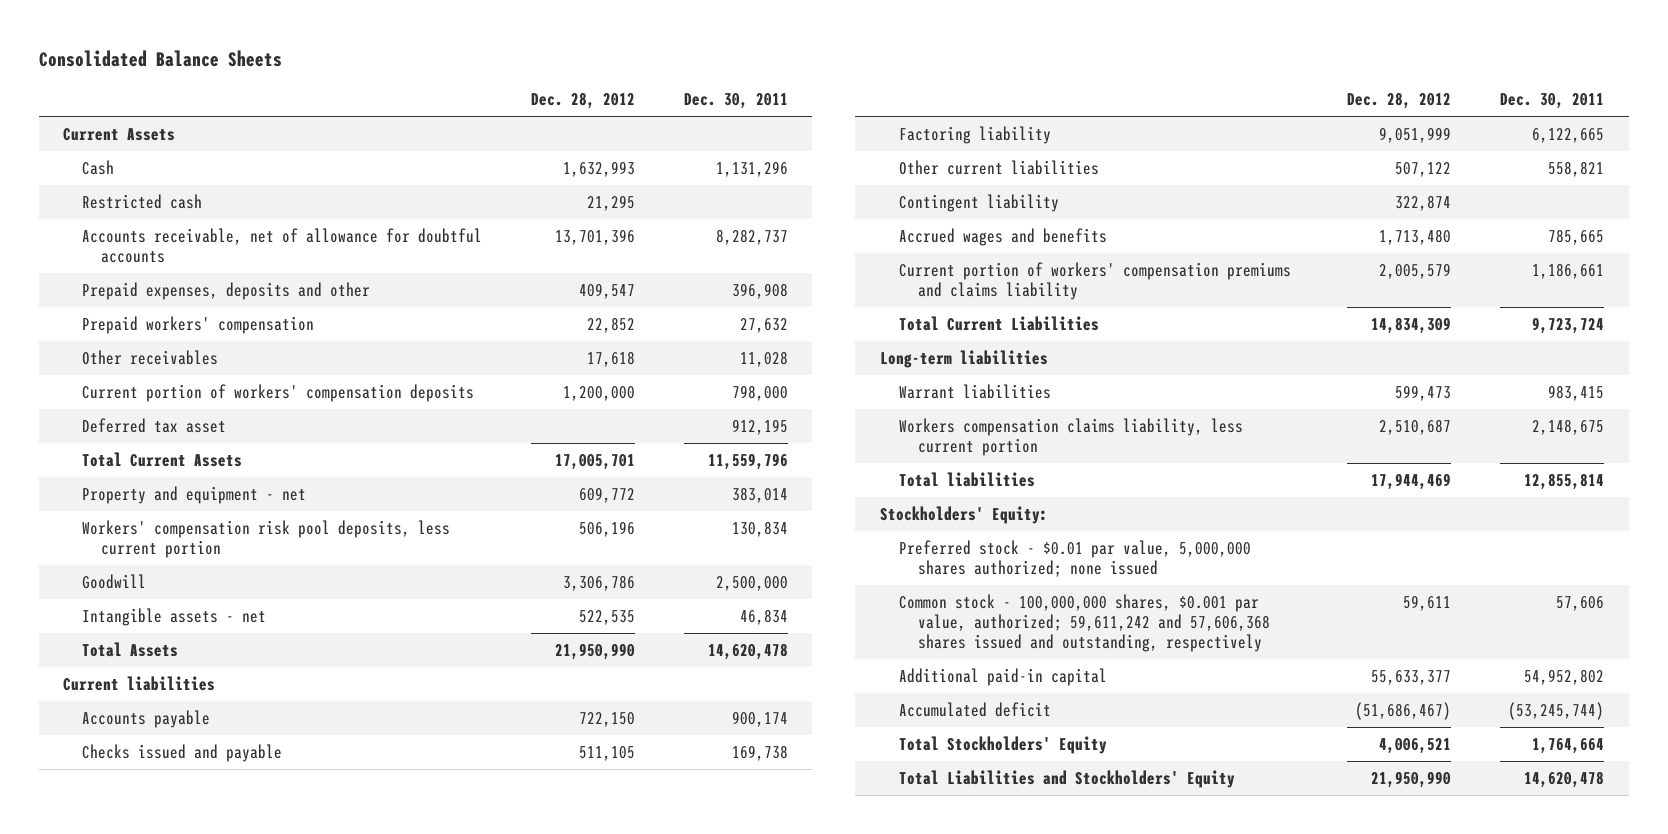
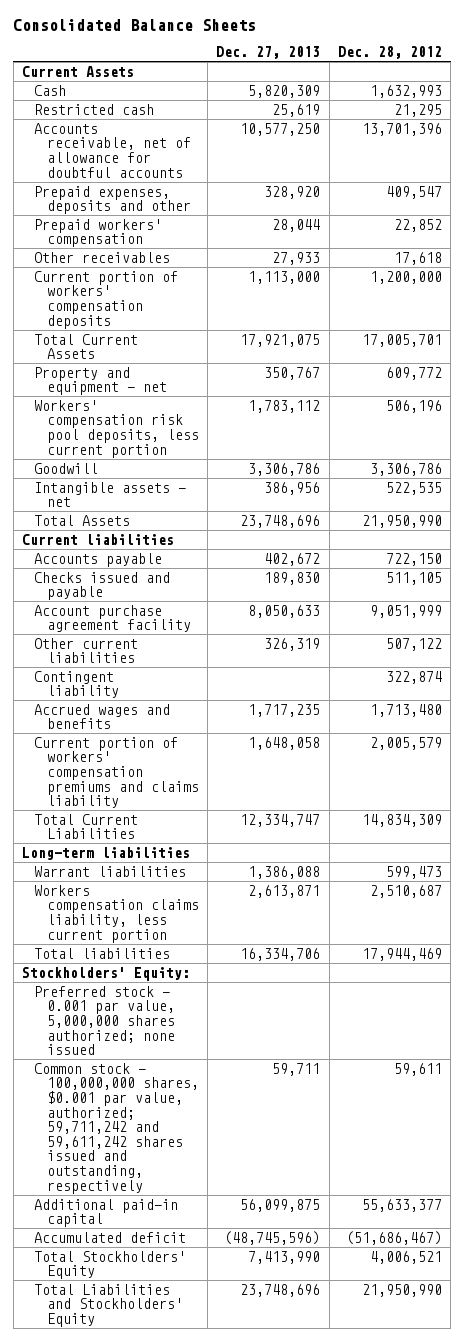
- | Dec. 28, 2012 | Dec. 30, 2011
+ | Dec. 27, 2013 | Dec. 28, 2012
- Deferred tax asset | | 912,195
- Factoring liability | 9,051,999 | 6,122,665
+ Account purchase agreement facility | 8,050,633 | 9,051,999
- Preferred stock - $0.01 par value, 5,000,000 shares authorized; none issued
- Common stock - 100,000,000 shares, $0.001 par value, authorized; 59,611,242 and 57,606,368 shares issued and outstanding, respectively | 59,611 | 57,606
+ Preferred stock - 0.001 par value, 5,000,000 shares authorized; none issued
+ Common stock - 100,000,000 shares, $0.001 par value, authorized; 59,711,242 and 59,611,242 shares issued and outstanding, respectively | 59,711 | 59,611

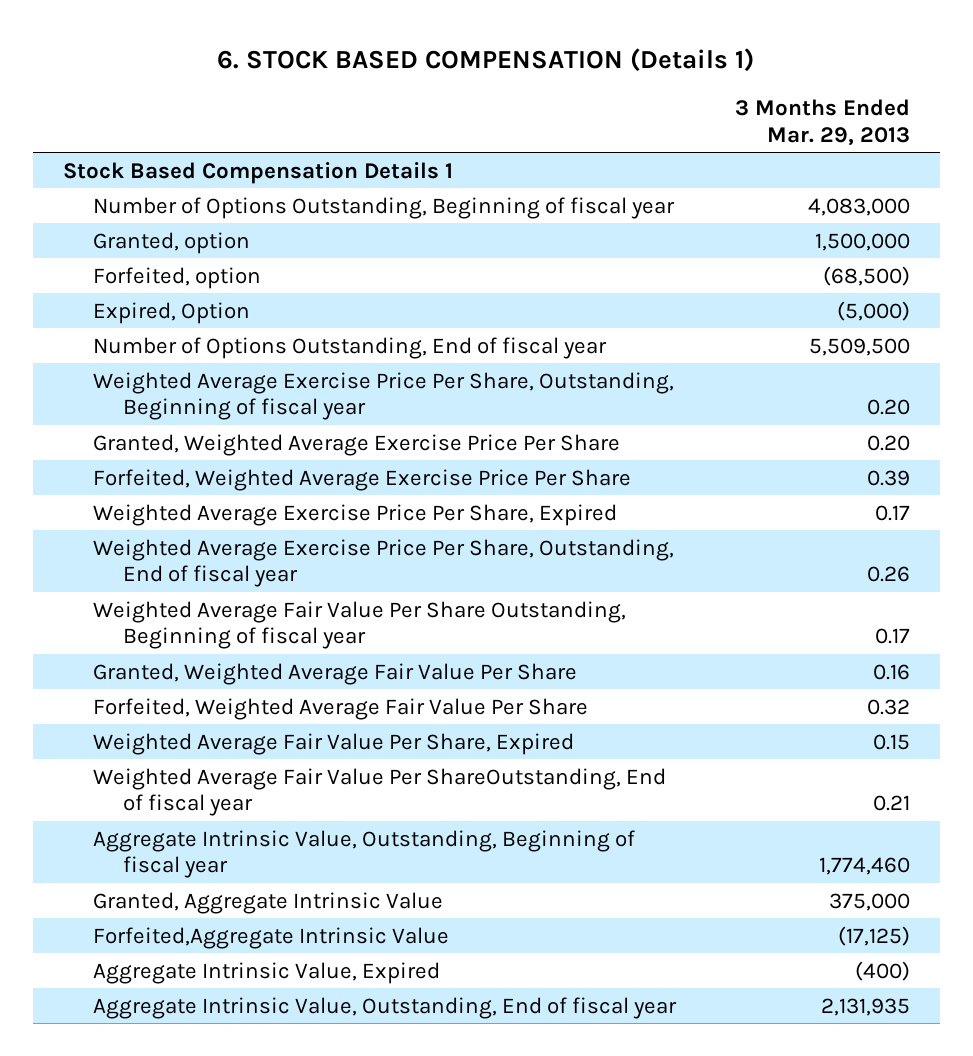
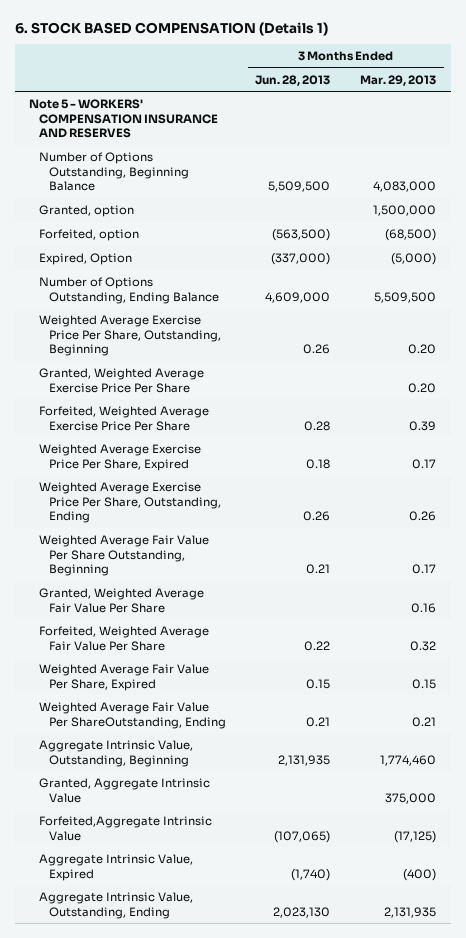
- | 3 Months Ended Mar. 29, 2013
+ | 3 Months Ended Jun. 28, 2013 | 3 Months Ended Mar. 29, 2013
- Stock Based Compensation Details 1
- Number of Options Outstanding, Beginning of fiscal year | 4,083,000
+ Note 5 - WORKERS' COMPENSATION INSURANCE AND RESERVES
+ Number of Options Outstanding, Beginning Balance | 5,509,500 | 4,083,000
- Number of Options Outstanding, End of fiscal year | 5,509,500
- Weighted Average Exercise Price Per Share, Outstanding, Beginning of fiscal year | 0.20
+ Number of Options Outstanding, Ending Balance | 4,609,000 | 5,509,500
+ Weighted Average Exercise Price Per Share, Outstanding, Beginning | 0.26 | 0.20
- Weighted Average Exercise Price Per Share, Outstanding, End of fiscal year | 0.26
- Weighted Average Fair Value Per Share Outstanding, Beginning of fiscal year | 0.17
+ Weighted Average Exercise Price Per Share, Outstanding, Ending | 0.26 | 0.26
+ Weighted Average Fair Value Per Share Outstanding, Beginning | 0.21 | 0.17
- Weighted Average Fair Value Per ShareOutstanding, End of fiscal year | 0.21
- Aggregate Intrinsic Value, Outstanding, Beginning of fiscal year | 1,774,460
+ Weighted Average Fair Value Per ShareOutstanding, Ending | 0.21 | 0.21
+ Aggregate Intrinsic Value, Outstanding, Beginning | 2,131,935 | 1,774,460
- Aggregate Intrinsic Value, Outstanding, End of fiscal year | 2,131,935
+ Aggregate Intrinsic Value, Outstanding, Ending | 2,023,130 | 2,131,935

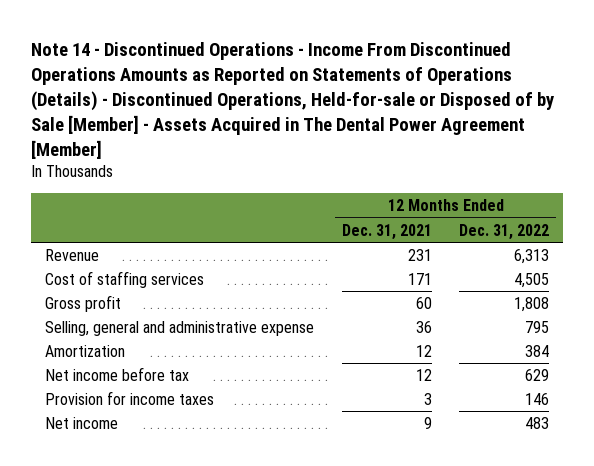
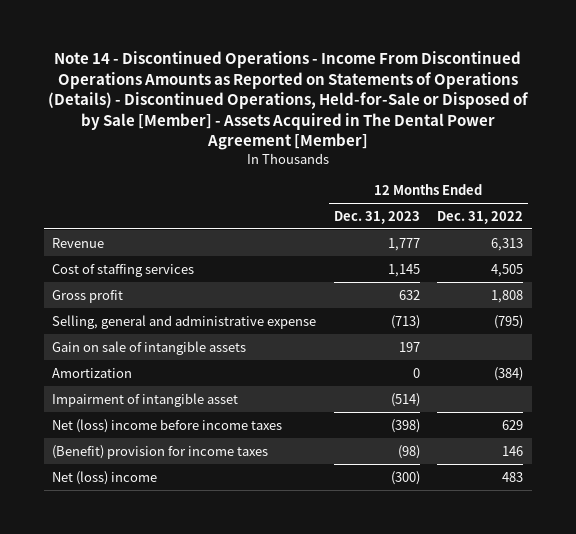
- Note 14 - Discontinued Operations - Income From Discontinued Operations Amounts as Reported on Statements of Operations (Details) - Discontinued Operations, Held-for-sale or Disposed of by Sale [Member] - Assets Acquired in The Dental Power Agreement [Member]
+ Note 14 - Discontinued Operations - Income From Discontinued Operations Amounts as Reported on Statements of Operations (Details) - Discontinued Operations, Held-for-Sale or Disposed of by Sale [Member] - Assets Acquired in The Dental Power Agreement [Member]
- | 12 Months Ended Dec. 31, 2021 | 12 Months Ended Dec. 31, 2022
+ | 12 Months Ended Dec. 31, 2023 | 12 Months Ended Dec. 31, 2022
- Selling, general and administrative expense | 36 | 795
- Amortization | 12 | 384
- Net income before tax | 12 | 629
- Provision for income taxes | 3 | 146
- Net income | 9 | 483
+ Selling, general and administrative expense | (713) | (795)
+ Gain on sale of intangible assets | 197 |
+ Amortization | 0 | (384)
+ Impairment of intangible asset | (514) |
+ Net (loss) income before income taxes | (398) | 629
+ (Benefit) provision for income taxes | (98) | 146
+ Net (loss) income | (300) | 483

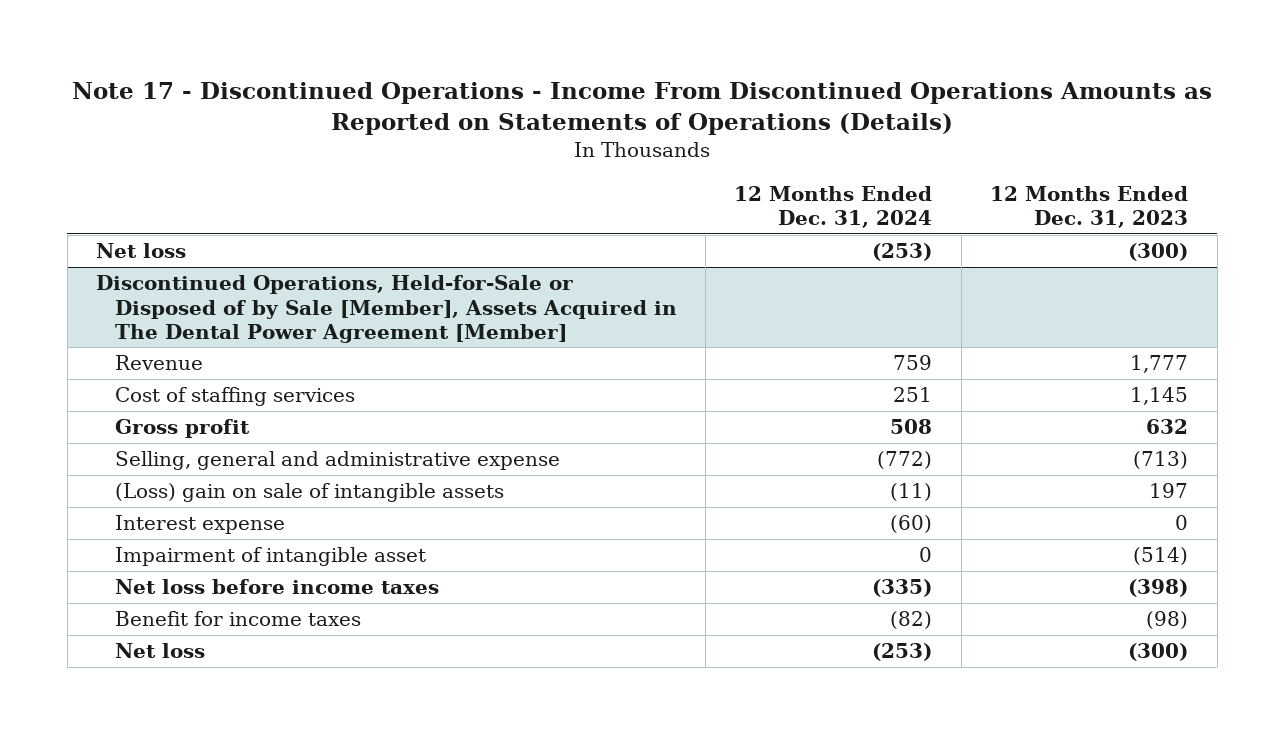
- Note 14 - Discontinued Operations - Income From Discontinued Operations Amounts as Reported on Statements of Operations (Details) - Discontinued Operations, Held-for-Sale or Disposed of by Sale [Member] - Assets Acquired in The Dental Power Agreement [Member]
+ Note 17 - Discontinued Operations - Income From Discontinued Operations Amounts as Reported on Statements of Operations (Details)
- | 12 Months Ended Dec. 31, 2023 | 12 Months Ended Dec. 31, 2022
+ | 12 Months Ended Dec. 31, 2024 | 12 Months Ended Dec. 31, 2023
+ Net loss | (253) | (300)
+ Discontinued Operations, Held-for-Sale or Disposed of by Sale [Member], Assets Acquired in The Dental Power Agreement [Member]
- Gain on sale of intangible assets | 197 |
- Amortization | 0 | (384)
+ (Loss) gain on sale of intangible assets | (11) | 197
+ Interest expense | (60) | 0
- Net (loss) income before income taxes | (398) | 629
- (Benefit) provision for income taxes | (98) | 146
- Net (loss) income | (300) | 483
+ Net loss before income taxes | (335) | (398)
+ Benefit for income taxes | (82) | (98)
+ Net loss | (253) | (300)

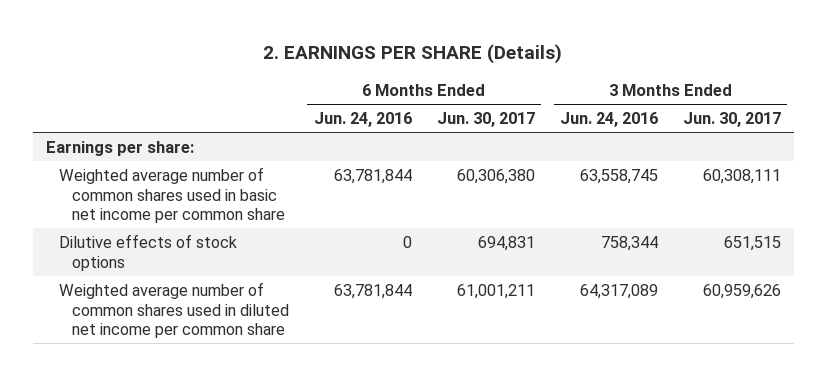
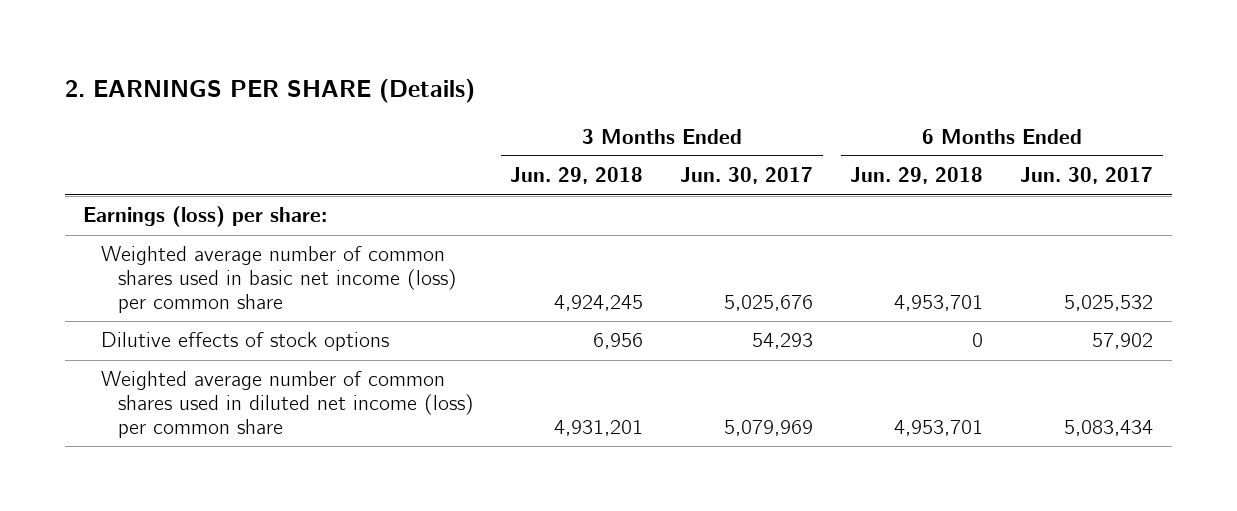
- | 6 Months Ended Jun. 24, 2016 | 6 Months Ended Jun. 30, 2017 | 3 Months Ended Jun. 24, 2016 | 3 Months Ended Jun. 30, 2017
+ | 3 Months Ended Jun. 29, 2018 | 3 Months Ended Jun. 30, 2017 | 6 Months Ended Jun. 29, 2018 | 6 Months Ended Jun. 30, 2017
- Earnings per share:
- Weighted average number of common shares used in basic net income per common share | 63,781,844 | 60,306,380 | 63,558,745 | 60,308,111
- Dilutive effects of stock options | 0 | 694,831 | 758,344 | 651,515
- Weighted average number of common shares used in diluted net income per common share | 63,781,844 | 61,001,211 | 64,317,089 | 60,959,626
+ Earnings (loss) per share:
+ Weighted average number of common shares used in basic net income (loss) per common share | 4,924,245 | 5,025,676 | 4,953,701 | 5,025,532
+ Dilutive effects of stock options | 6,956 | 54,293 | 0 | 57,902
+ Weighted average number of common shares used in diluted net income (loss) per common share | 4,931,201 | 5,079,969 | 4,953,701 | 5,083,434

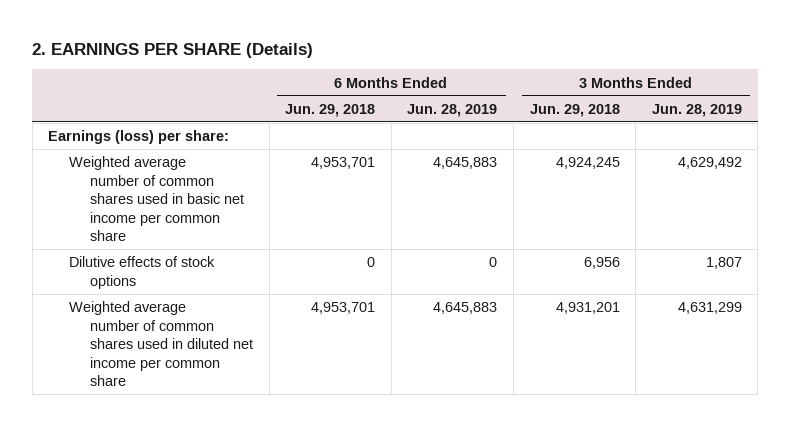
- | 3 Months Ended Jun. 29, 2018 | 3 Months Ended Jun. 30, 2017 | 6 Months Ended Jun. 29, 2018 | 6 Months Ended Jun. 30, 2017
+ | 6 Months Ended Jun. 29, 2018 | 6 Months Ended Jun. 28, 2019 | 3 Months Ended Jun. 29, 2018 | 3 Months Ended Jun. 28, 2019
- Weighted average number of common shares used in basic net income (loss) per common share | 4,924,245 | 5,025,676 | 4,953,701 | 5,025,532
+ Weighted average number of common shares used in basic net income per common share | 4,953,701 | 4,645,883 | 4,924,245 | 4,629,492
- Weighted average number of common shares used in diluted net income (loss) per common share | 4,931,201 | 5,079,969 | 4,953,701 | 5,083,434
+ Weighted average number of common shares used in diluted net income per common share | 4,953,701 | 4,645,883 | 4,931,201 | 4,631,299

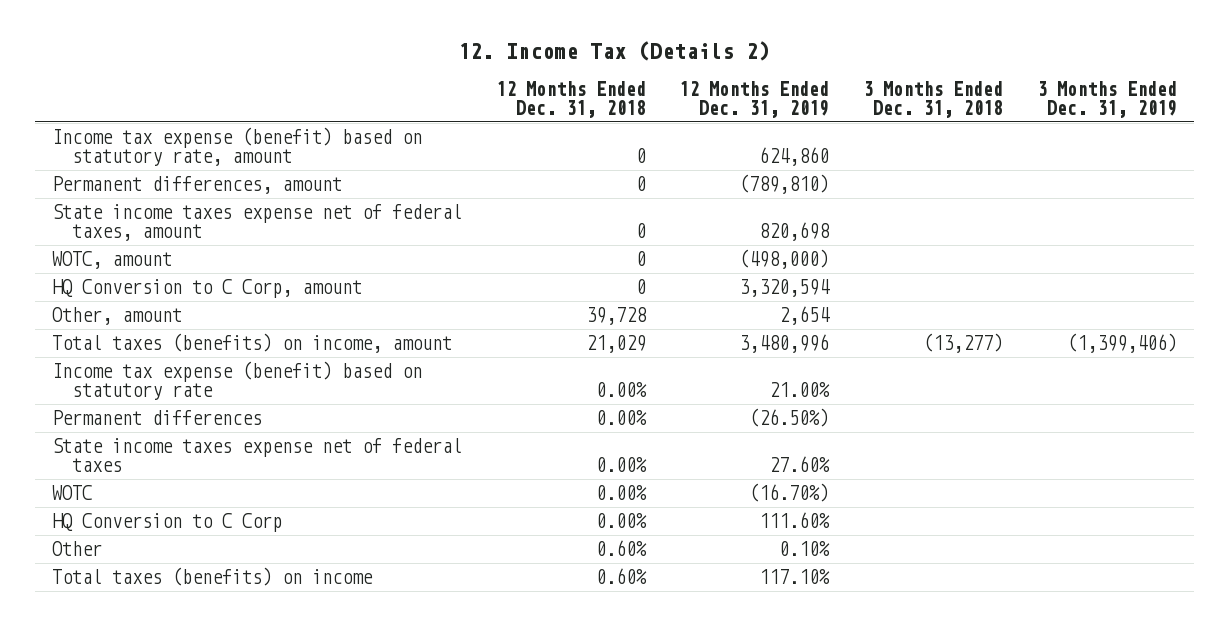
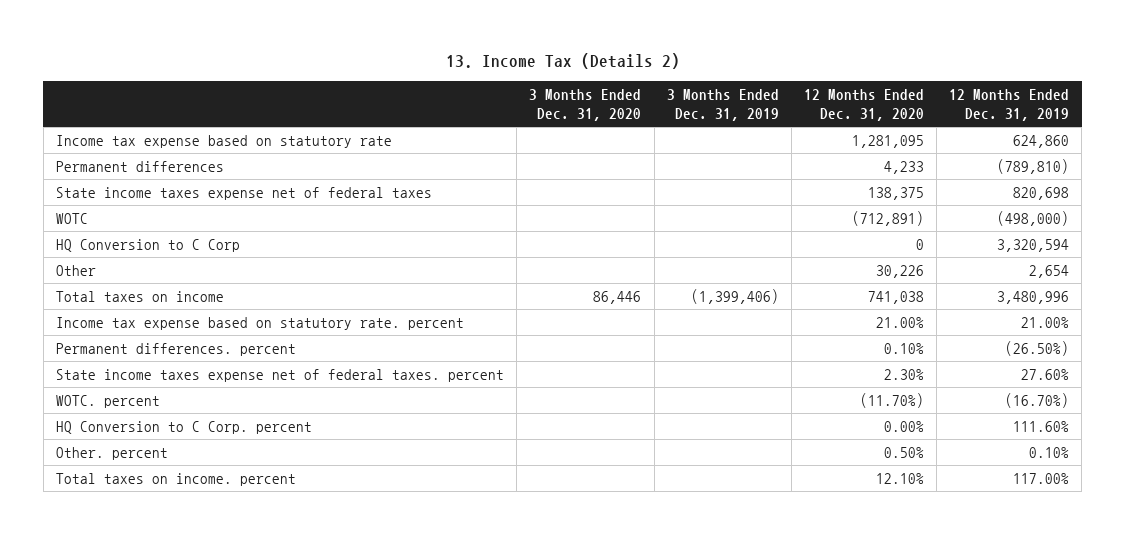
- 12. Income Tax (Details 2)
+ 13. Income Tax (Details 2)
- | 12 Months Ended Dec. 31, 2018 | 12 Months Ended Dec. 31, 2019 | 3 Months Ended Dec. 31, 2018 | 3 Months Ended Dec. 31, 2019
+ | 3 Months Ended Dec. 31, 2020 | 3 Months Ended Dec. 31, 2019 | 12 Months Ended Dec. 31, 2020 | 12 Months Ended Dec. 31, 2019
- Income tax expense (benefit) based on statutory rate, amount | 0 | 624,860 | |
- Permanent differences, amount | 0 | (789,810) | |
- State income taxes expense net of federal taxes, amount | 0 | 820,698 | |
- WOTC, amount | 0 | (498,000) | |
- HQ Conversion to C Corp, amount | 0 | 3,320,594 | |
- Other, amount | 39,728 | 2,654 | |
- Total taxes (benefits) on income, amount | 21,029 | 3,480,996 | (13,277) | (1,399,406)
- Income tax expense (benefit) based on statutory rate | 0.00% | 21.00% | |
- Permanent differences | 0.00% | (26.50%) | |
- State income taxes expense net of federal taxes | 0.00% | 27.60% | |
- WOTC | 0.00% | (16.70%) | |
- HQ Conversion to C Corp | 0.00% | 111.60% | |
- Other | 0.60% | 0.10% | |
- Total taxes (benefits) on income | 0.60% | 117.10% | |
+ Income tax expense based on statutory rate | | | 1,281,095 | 624,860
+ Permanent differences | | | 4,233 | (789,810)
+ State income taxes expense net of federal taxes | | | 138,375 | 820,698
+ WOTC | | | (712,891) | (498,000)
+ HQ Conversion to C Corp | | | 0 | 3,320,594
+ Other | | | 30,226 | 2,654
+ Total taxes on income | 86,446 | (1,399,406) | 741,038 | 3,480,996
+ Income tax expense based on statutory rate. percent | | | 21.00% | 21.00%
+ Permanent differences. percent | | | 0.10% | (26.50%)
+ State income taxes expense net of federal taxes. percent | | | 2.30% | 27.60%
+ WOTC. percent | | | (11.70%) | (16.70%)
+ HQ Conversion to C Corp. percent | | | 0.00% | 111.60%
+ Other. percent | | | 0.50% | 0.10%
+ Total taxes on income. percent | | | 12.10% | 117.00%

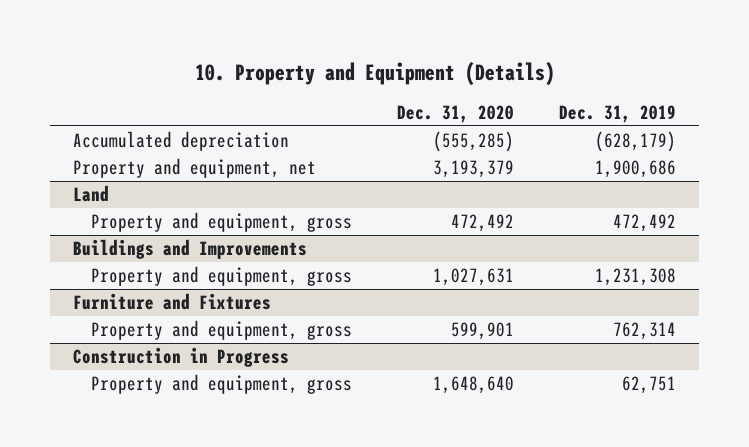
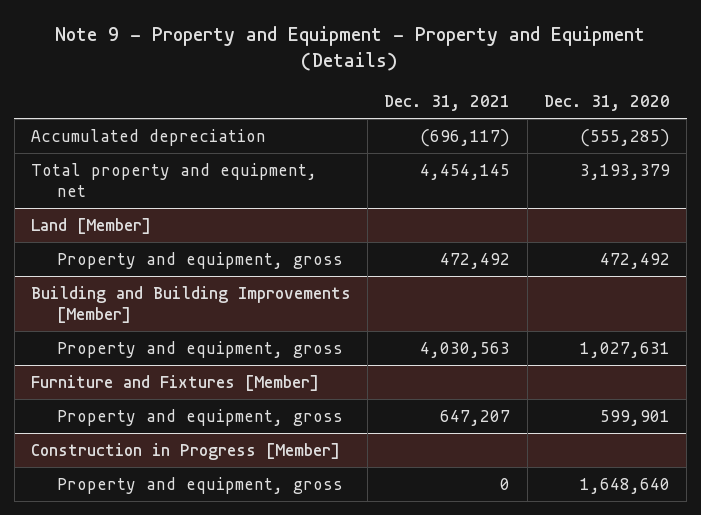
- 10. Property and Equipment (Details)
+ Note 9 - Property and Equipment - Property and Equipment (Details)
- | Dec. 31, 2020 | Dec. 31, 2019
+ | Dec. 31, 2021 | Dec. 31, 2020
- Property and equipment, net | 3,193,379 | 1,900,686
- Land
+ Total property and equipment, net | 4,454,145 | 3,193,379
+ Land [Member]
- Buildings and Improvements
+ Building and Building Improvements [Member]
- Furniture and Fixtures
+ Furniture and Fixtures [Member]
- Construction in Progress
+ Construction in Progress [Member]

